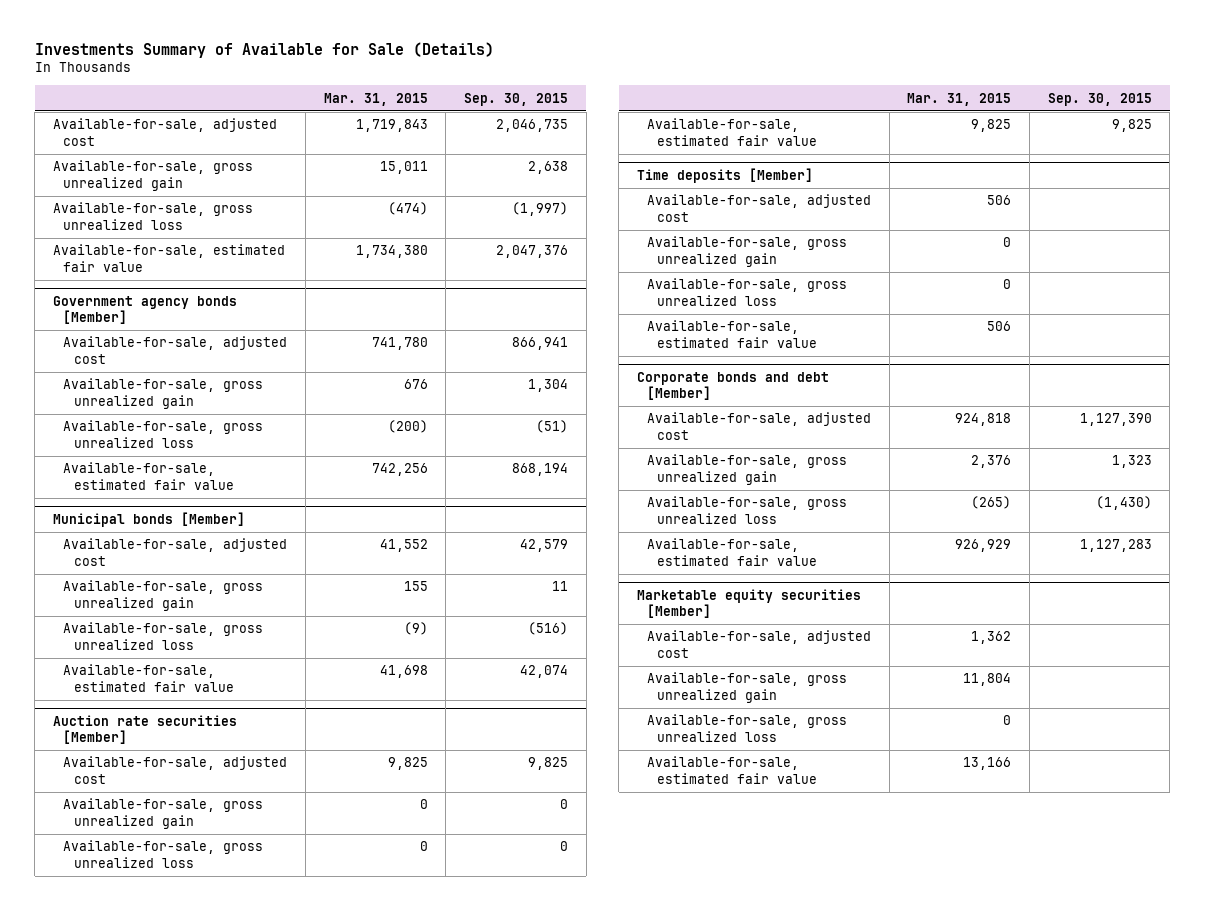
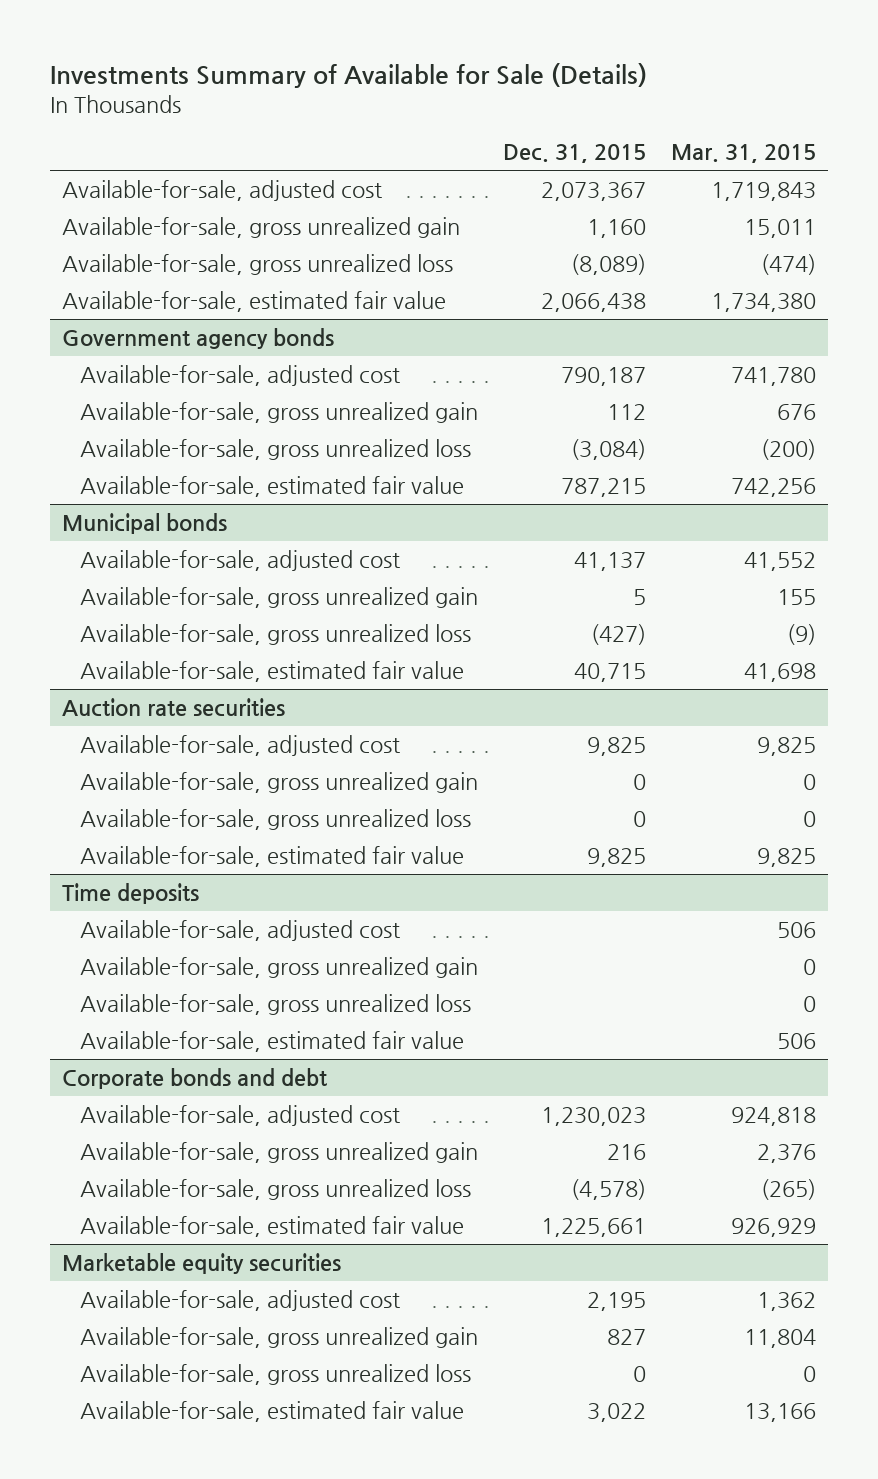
- | Mar. 31, 2015 | Sep. 30, 2015
+ | Dec. 31, 2015 | Mar. 31, 2015
- Government agency bonds [Member]
+ Government agency bonds
- Municipal bonds [Member]
+ Municipal bonds
- Auction rate securities [Member]
+ Auction rate securities
- Time deposits [Member]
+ Time deposits
- Corporate bonds and debt [Member]
+ Corporate bonds and debt
- Marketable equity securities [Member]
+ Marketable equity securities

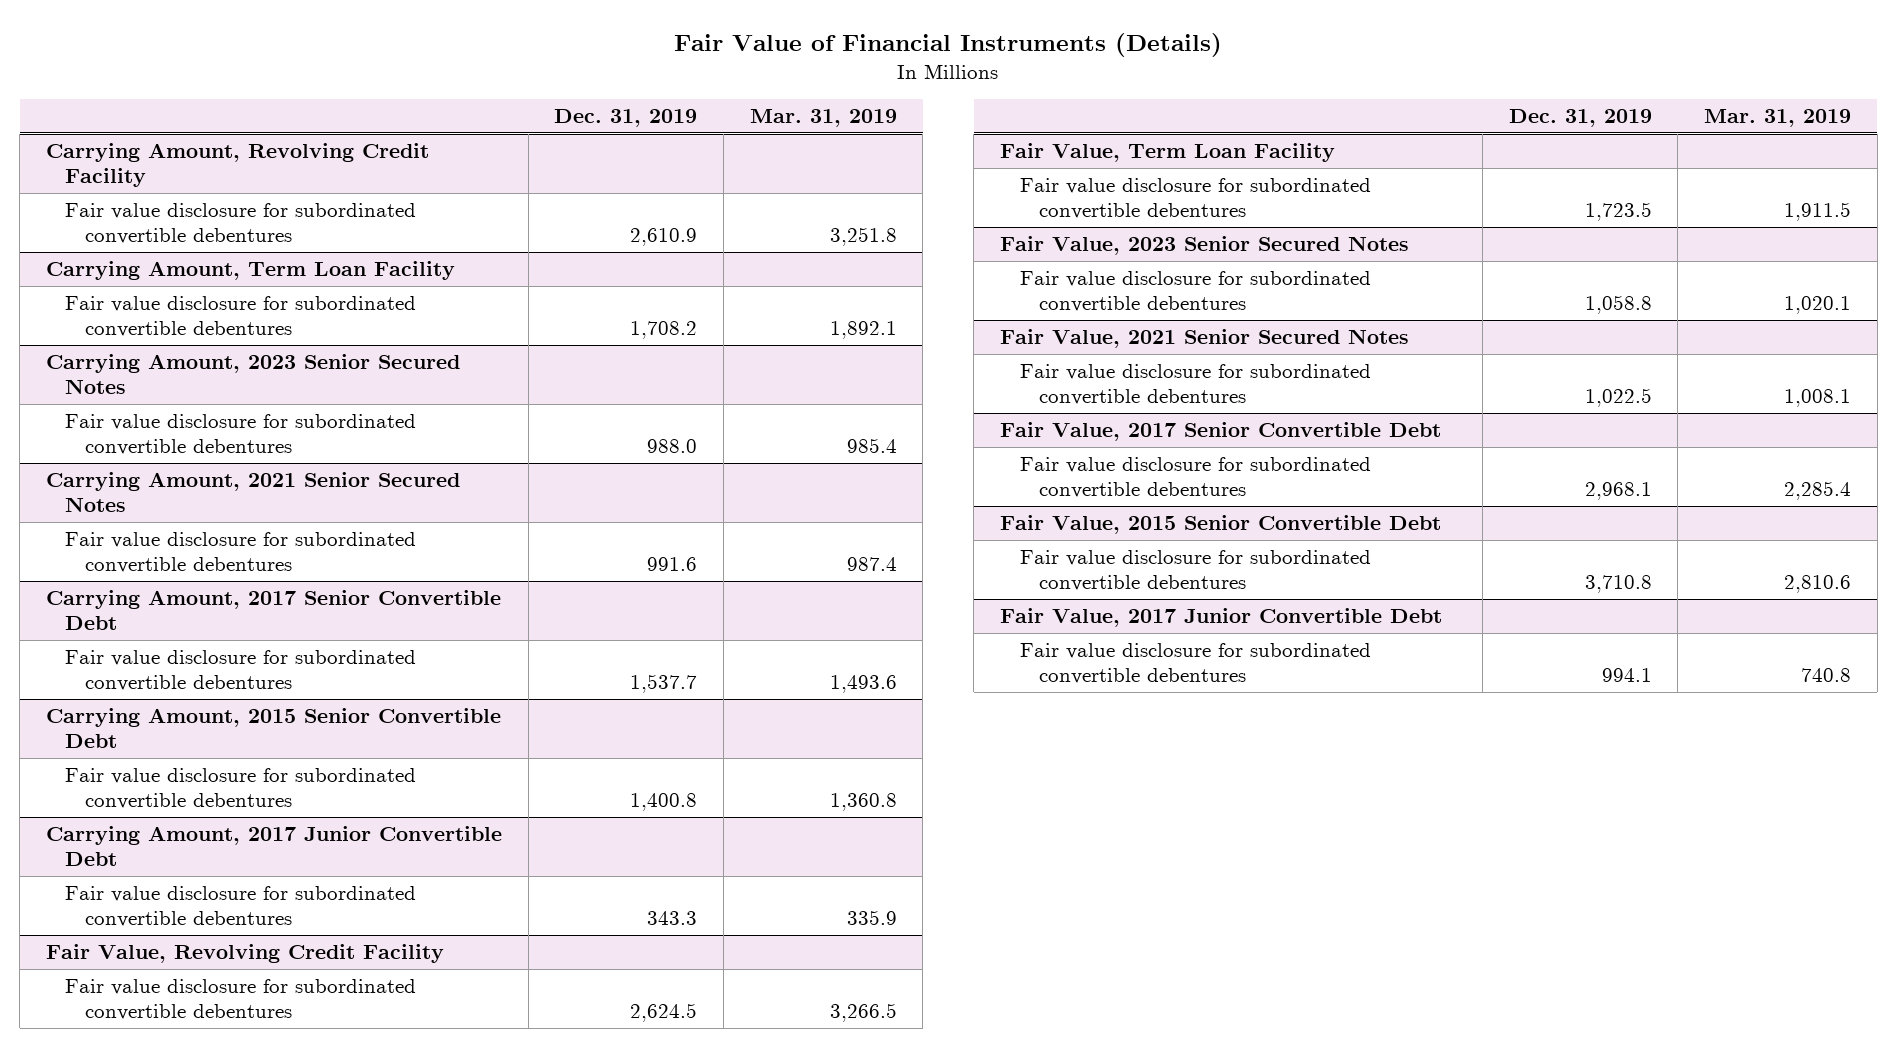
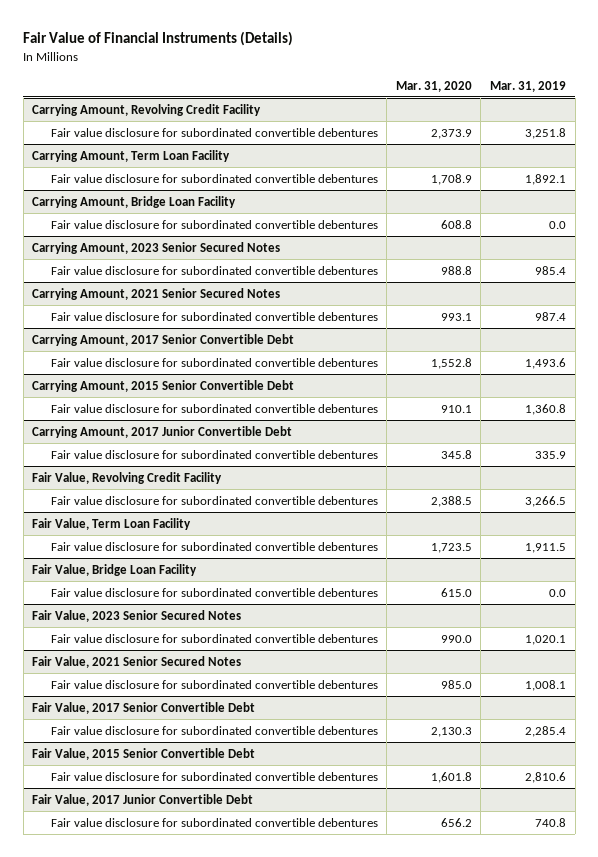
- | Dec. 31, 2019 | Mar. 31, 2019
+ | Mar. 31, 2020 | Mar. 31, 2019
+ Carrying Amount, Bridge Loan Facility
+ Fair value disclosure for subordinated convertible debentures | 608.8 | 0.0
+ Fair Value, Bridge Loan Facility
+ Fair value disclosure for subordinated convertible debentures | 615.0 | 0.0

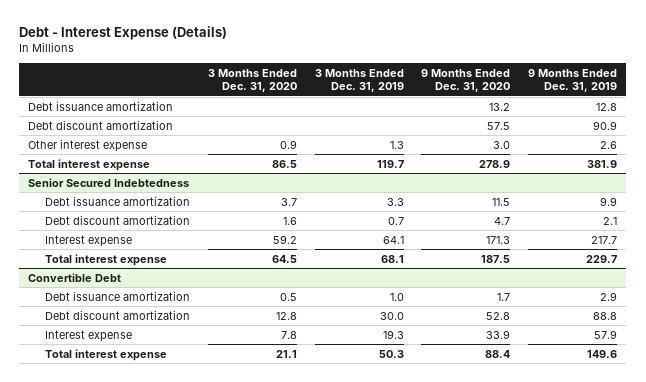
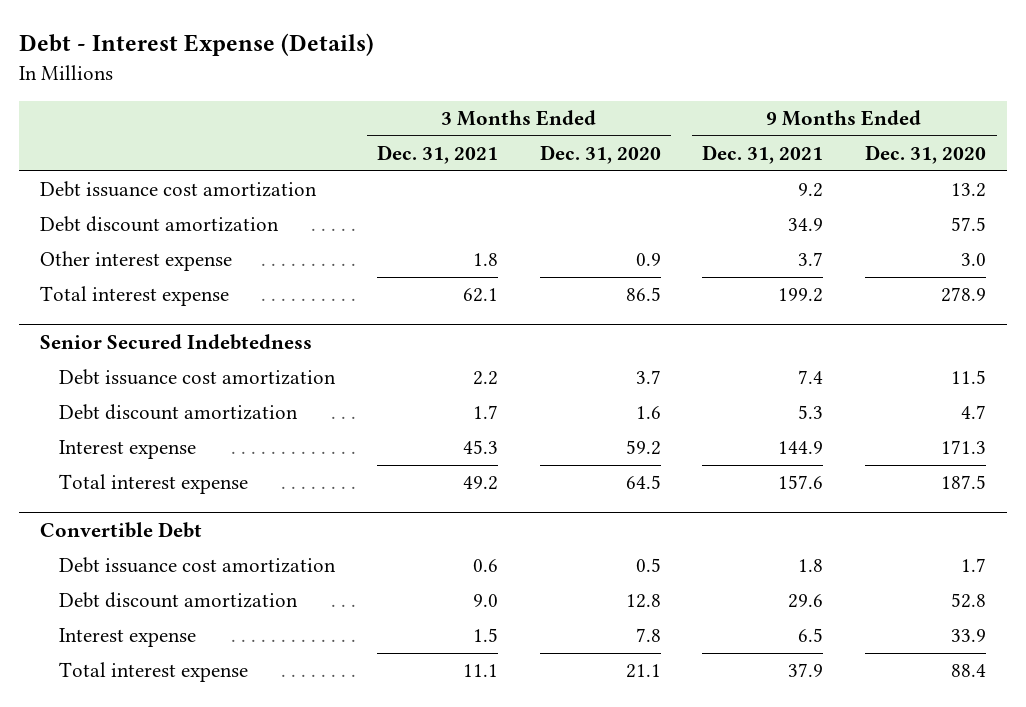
- | 3 Months Ended Dec. 31, 2020 | 3 Months Ended Dec. 31, 2019 | 9 Months Ended Dec. 31, 2020 | 9 Months Ended Dec. 31, 2019
+ | 3 Months Ended Dec. 31, 2021 | 3 Months Ended Dec. 31, 2020 | 9 Months Ended Dec. 31, 2021 | 9 Months Ended Dec. 31, 2020
- Debt issuance amortization | | | 13.2 | 12.8
+ Debt issuance cost amortization | | | 9.2 | 13.2
@ Senior Secured Indebtedness
- Debt issuance amortization | 3.7 | 3.3 | 11.5 | 9.9
+ Debt issuance cost amortization | 2.2 | 3.7 | 7.4 | 11.5
@ Convertible Debt
- Debt issuance amortization | 0.5 | 1.0 | 1.7 | 2.9
+ Debt issuance cost amortization | 0.6 | 0.5 | 1.8 | 1.7

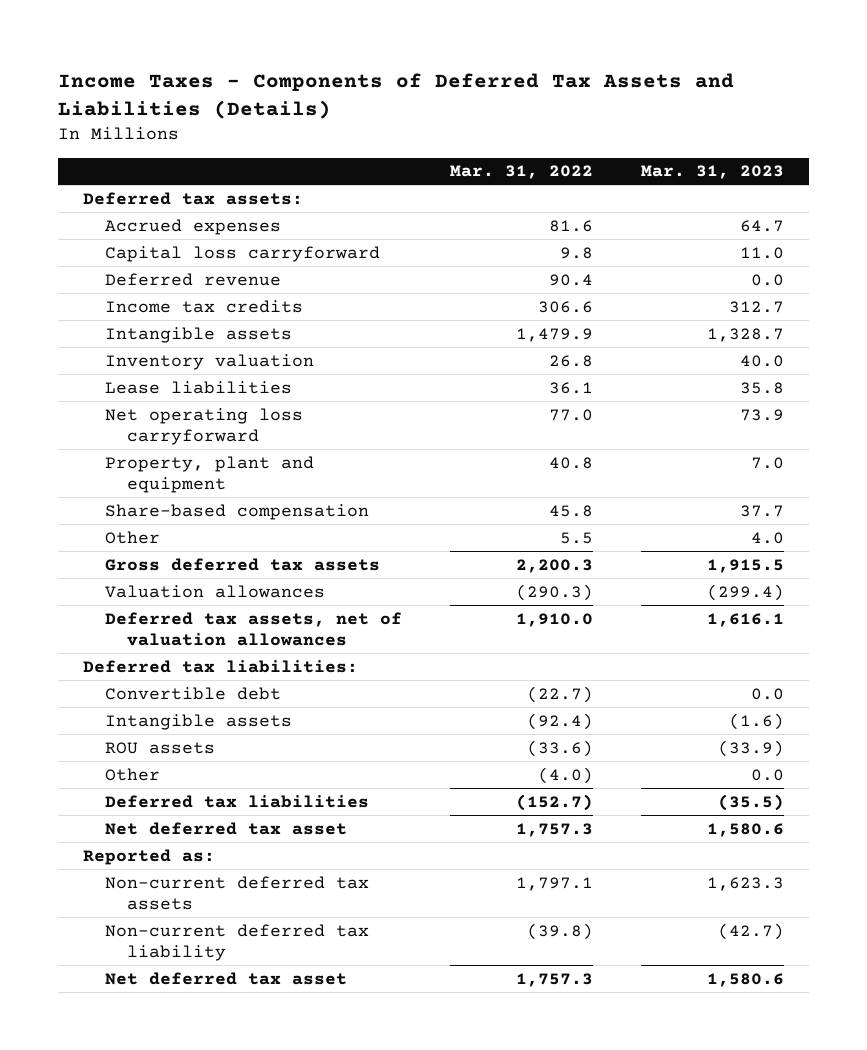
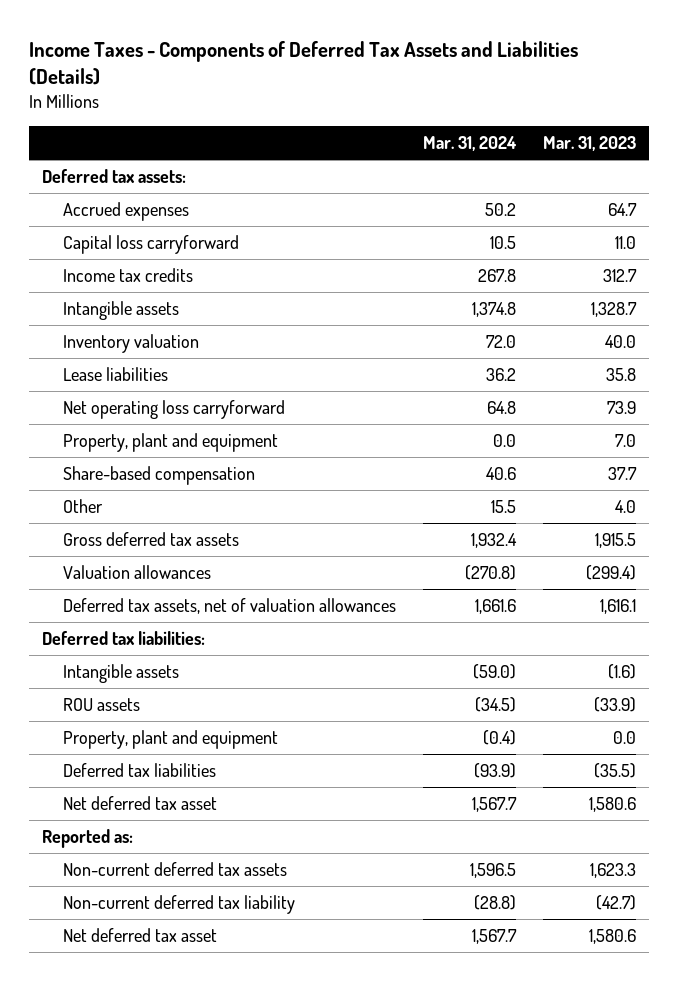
- | Mar. 31, 2022 | Mar. 31, 2023
+ | Mar. 31, 2024 | Mar. 31, 2023
- Deferred revenue | 90.4 | 0.0
- Convertible debt | (22.7) | 0.0
- Other | (4.0) | 0.0
+ Property, plant and equipment | (0.4) | 0.0

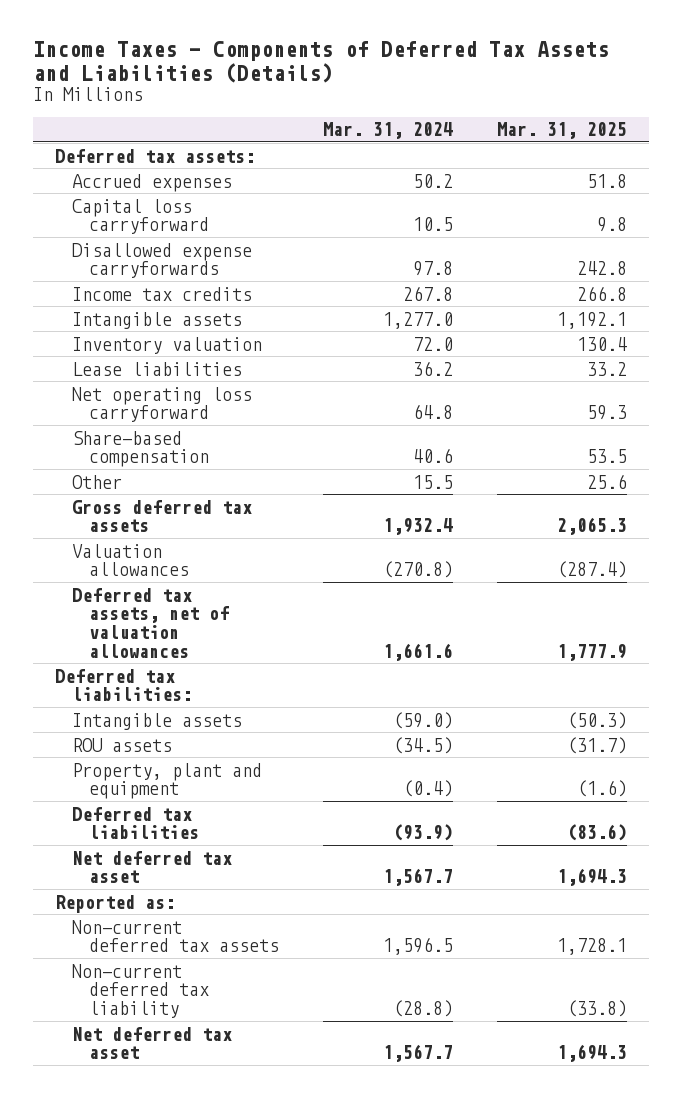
- | Mar. 31, 2024 | Mar. 31, 2023
+ | Mar. 31, 2024 | Mar. 31, 2025
+ Disallowed expense carryforwards | 97.8 | 242.8
- Intangible assets | 1,374.8 | 1,328.7
+ Intangible assets | 1,277.0 | 1,192.1
- Property, plant and equipment | 0.0 | 7.0

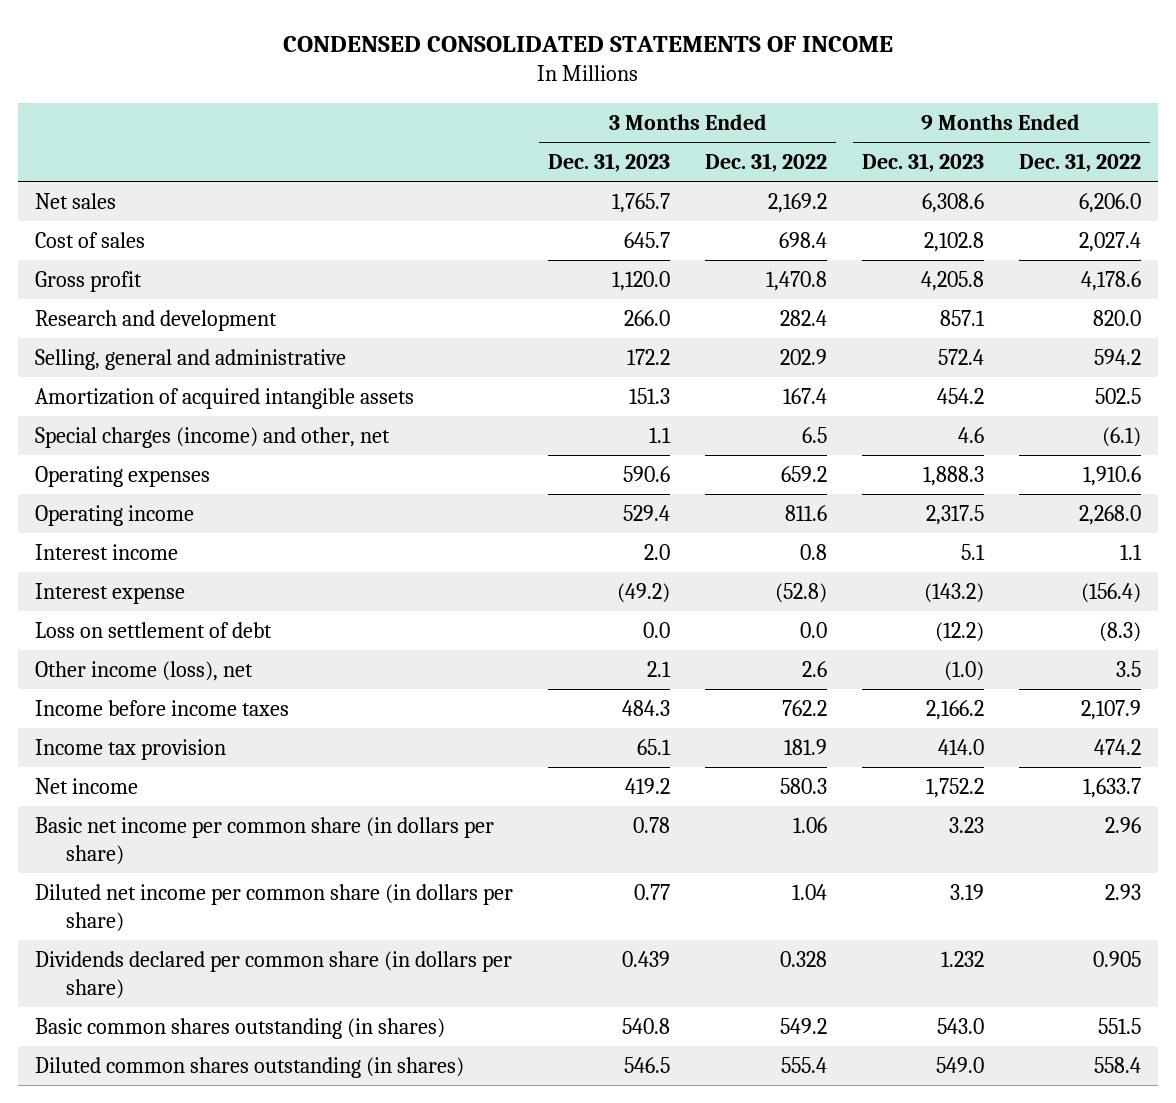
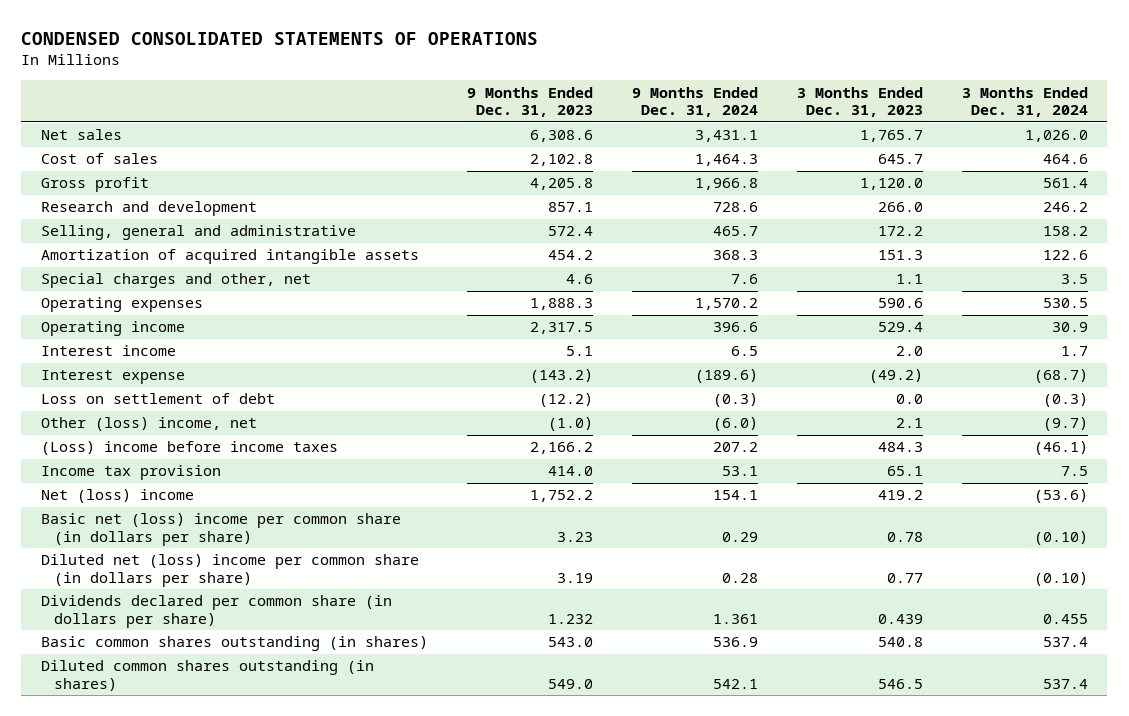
- CONDENSED CONSOLIDATED STATEMENTS OF INCOME
+ CONDENSED CONSOLIDATED STATEMENTS OF OPERATIONS
- | 3 Months Ended Dec. 31, 2023 | 3 Months Ended Dec. 31, 2022 | 9 Months Ended Dec. 31, 2023 | 9 Months Ended Dec. 31, 2022
+ | 9 Months Ended Dec. 31, 2023 | 9 Months Ended Dec. 31, 2024 | 3 Months Ended Dec. 31, 2023 | 3 Months Ended Dec. 31, 2024
- Special charges (income) and other, net | 1.1 | 6.5 | 4.6 | (6.1)
+ Special charges and other, net | 4.6 | 7.6 | 1.1 | 3.5
- Other income (loss), net | 2.1 | 2.6 | (1.0) | 3.5
- Income before income taxes | 484.3 | 762.2 | 2,166.2 | 2,107.9
+ Other (loss) income, net | (1.0) | (6.0) | 2.1 | (9.7)
+ (Loss) income before income taxes | 2,166.2 | 207.2 | 484.3 | (46.1)
- Net income | 419.2 | 580.3 | 1,752.2 | 1,633.7
- Basic net income per common share (in dollars per share) | 0.78 | 1.06 | 3.23 | 2.96
- Diluted net income per common share (in dollars per share) | 0.77 | 1.04 | 3.19 | 2.93
+ Net (loss) income | 1,752.2 | 154.1 | 419.2 | (53.6)
+ Basic net (loss) income per common share (in dollars per share) | 3.23 | 0.29 | 0.78 | (0.10)
+ Diluted net (loss) income per common share (in dollars per share) | 3.19 | 0.28 | 0.77 | (0.10)

